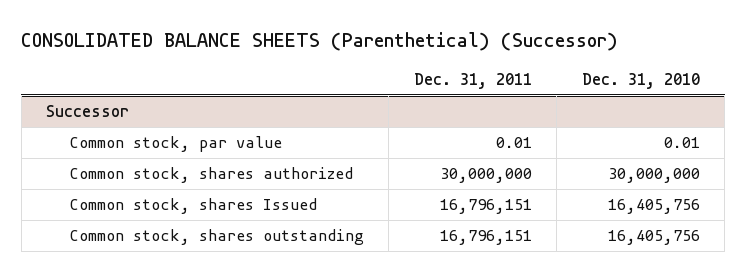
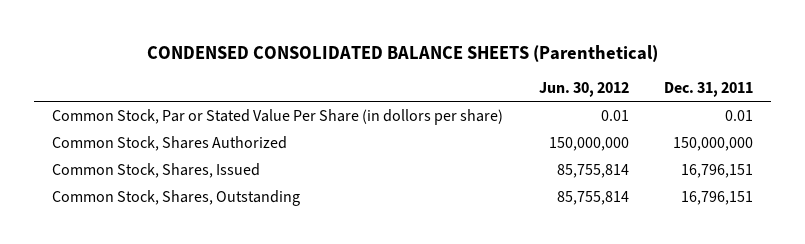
- CONSOLIDATED BALANCE SHEETS (Parenthetical) (Successor)
+ CONDENSED CONSOLIDATED BALANCE SHEETS (Parenthetical)
- | Dec. 31, 2011 | Dec. 31, 2010
+ | Jun. 30, 2012 | Dec. 31, 2011
- Successor
- Common stock, par value | 0.01 | 0.01
- Common stock, shares authorized | 30,000,000 | 30,000,000
- Common stock, shares Issued | 16,796,151 | 16,405,756
- Common stock, shares outstanding | 16,796,151 | 16,405,756
+ Common Stock, Par or Stated Value Per Share (in dollors per share) | 0.01 | 0.01
+ Common Stock, Shares Authorized | 150,000,000 | 150,000,000
+ Common Stock, Shares, Issued | 85,755,814 | 16,796,151
+ Common Stock, Shares, Outstanding | 85,755,814 | 16,796,151

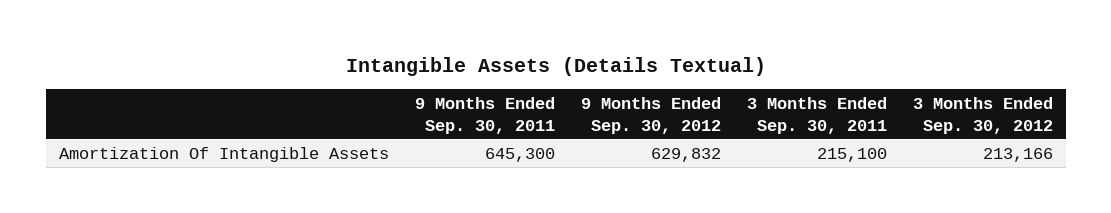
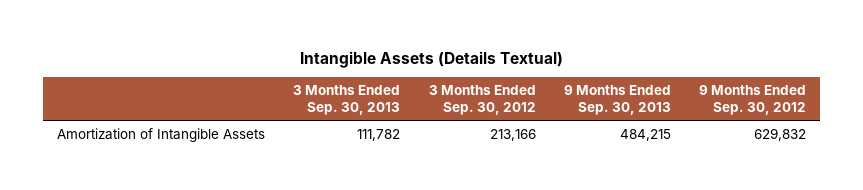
- | 9 Months Ended Sep. 30, 2011 | 9 Months Ended Sep. 30, 2012 | 3 Months Ended Sep. 30, 2011 | 3 Months Ended Sep. 30, 2012
+ | 3 Months Ended Sep. 30, 2013 | 3 Months Ended Sep. 30, 2012 | 9 Months Ended Sep. 30, 2013 | 9 Months Ended Sep. 30, 2012
- Amortization Of Intangible Assets | 645,300 | 629,832 | 215,100 | 213,166
+ Amortization of Intangible Assets | 111,782 | 213,166 | 484,215 | 629,832

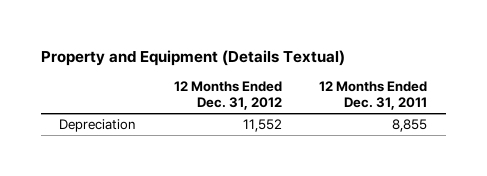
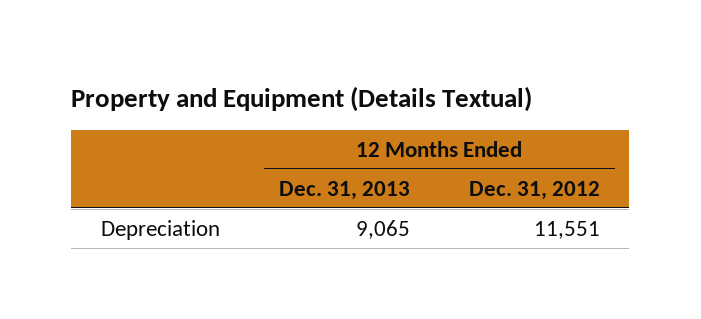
- | 12 Months Ended Dec. 31, 2012 | 12 Months Ended Dec. 31, 2011
+ | 12 Months Ended Dec. 31, 2013 | 12 Months Ended Dec. 31, 2012
- Depreciation | 11,552 | 8,855
+ Depreciation | 9,065 | 11,551

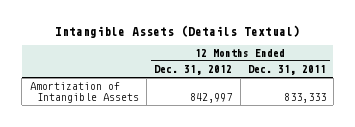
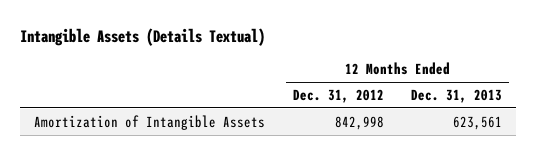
- | 12 Months Ended Dec. 31, 2012 | 12 Months Ended Dec. 31, 2011
+ | 12 Months Ended Dec. 31, 2012 | 12 Months Ended Dec. 31, 2013
- Amortization of Intangible Assets | 842,997 | 833,333
+ Amortization of Intangible Assets | 842,998 | 623,561

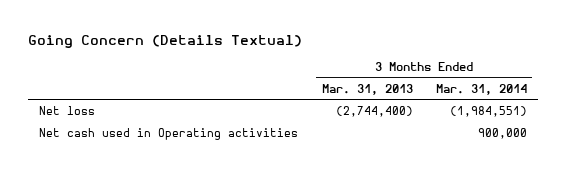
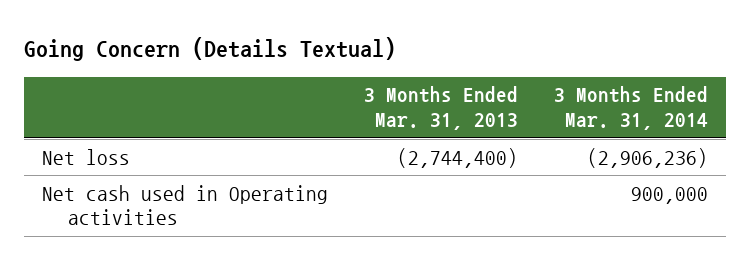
- Net loss | (2,744,400) | (1,984,551)
+ Net loss | (2,744,400) | (2,906,236)

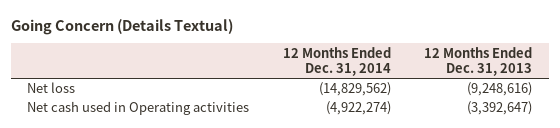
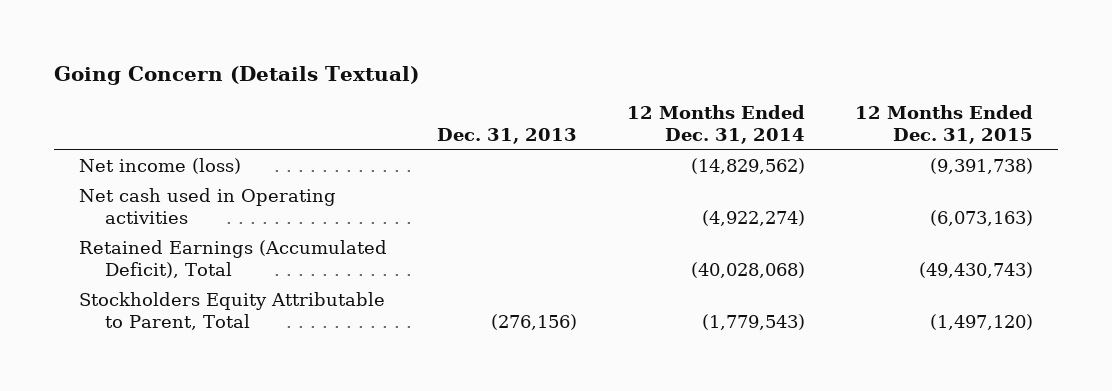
- | 12 Months Ended Dec. 31, 2014 | 12 Months Ended Dec. 31, 2013
+ | Dec. 31, 2013 | 12 Months Ended Dec. 31, 2014 | 12 Months Ended Dec. 31, 2015
- Net loss | (14,829,562) | (9,248,616)
+ Net income (loss) | | (14,829,562) | (9,391,738)
+ Retained Earnings (Accumulated Deficit), Total | | (40,028,068) | (49,430,743)
+ Stockholders Equity Attributable to Parent, Total | (276,156) | (1,779,543) | (1,497,120)

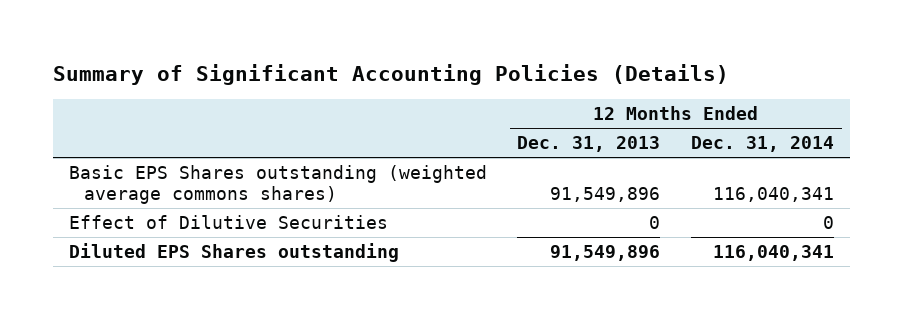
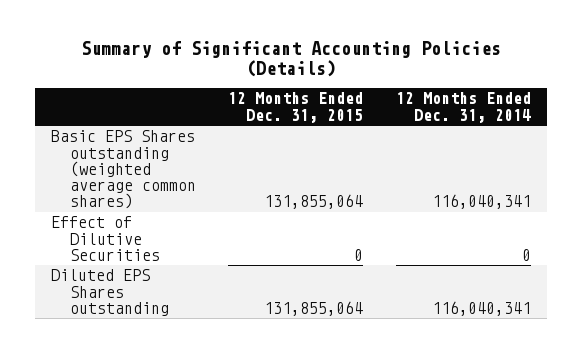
- | 12 Months Ended Dec. 31, 2013 | 12 Months Ended Dec. 31, 2014
+ | 12 Months Ended Dec. 31, 2015 | 12 Months Ended Dec. 31, 2014
- Basic EPS Shares outstanding (weighted average commons shares) | 91,549,896 | 116,040,341
+ Basic EPS Shares outstanding (weighted average common shares) | 131,855,064 | 116,040,341

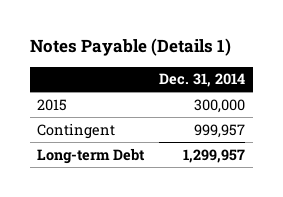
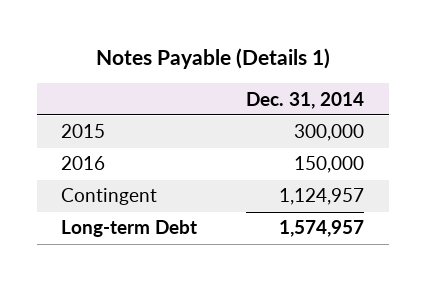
- Contingent | 999,957
- Long-term Debt | 1,299,957
+ 2016 | 150,000
+ Contingent | 1,124,957
+ Long-term Debt | 1,574,957

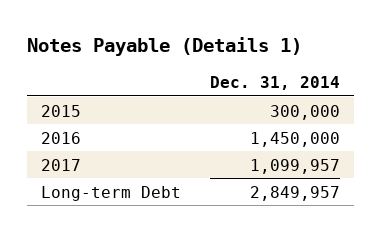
- 2016 | 150,000
- Contingent | 1,124,957
- Long-term Debt | 1,574,957
+ 2016 | 1,450,000
+ 2017 | 1,099,957
+ Long-term Debt | 2,849,957

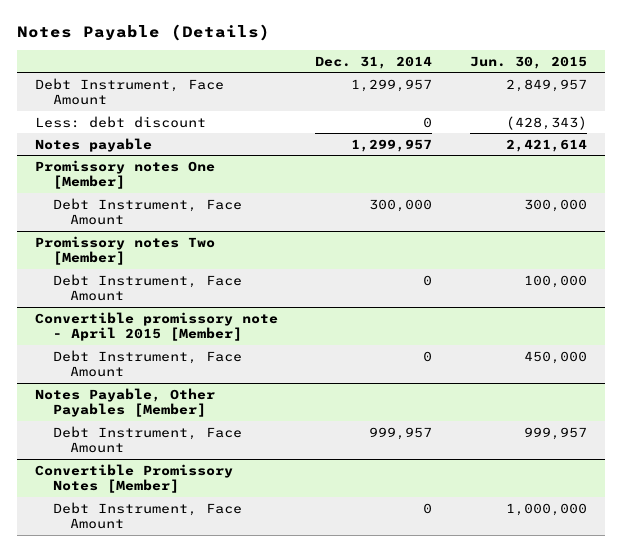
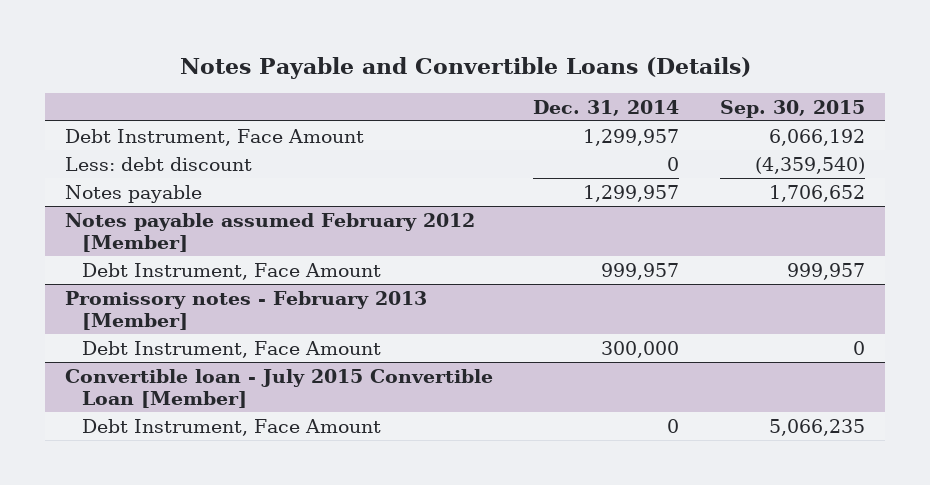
- Notes Payable (Details)
+ Notes Payable and Convertible Loans (Details)
- | Dec. 31, 2014 | Jun. 30, 2015
+ | Dec. 31, 2014 | Sep. 30, 2015
- Promissory notes One [Member]
- Debt Instrument, Face Amount | 300,000 | 300,000
- Promissory notes Two [Member]
- Debt Instrument, Face Amount | 0 | 100,000
- Convertible promissory note - April 2015 [Member]
- Debt Instrument, Face Amount | 0 | 450,000
- Notes Payable, Other Payables [Member]
+ Notes payable assumed February 2012 [Member]
- Convertible Promissory Notes [Member]
+ Promissory notes - February 2013 [Member]
+ Debt Instrument, Face Amount | 300,000 | 0
+ Convertible loan - July 2015 Convertible Loan [Member]

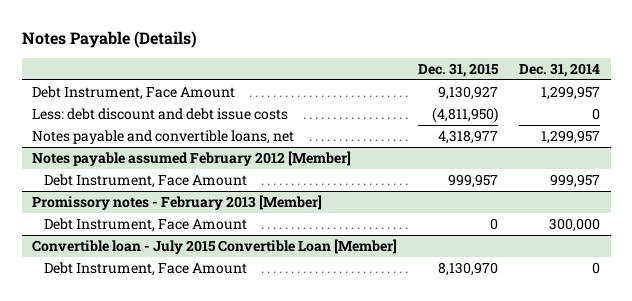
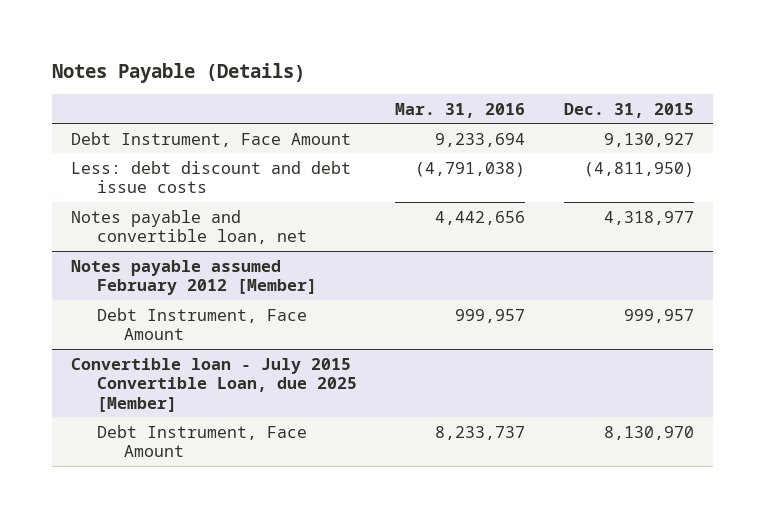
- | Dec. 31, 2015 | Dec. 31, 2014
+ | Mar. 31, 2016 | Dec. 31, 2015
- Notes payable and convertible loans, net | 4,318,977 | 1,299,957
+ Notes payable and convertible loan, net | 4,442,656 | 4,318,977
- Promissory notes - February 2013 [Member]
- Debt Instrument, Face Amount | 0 | 300,000
- Convertible loan - July 2015 Convertible Loan [Member]
+ Convertible loan - July 2015 Convertible Loan, due 2025 [Member]

